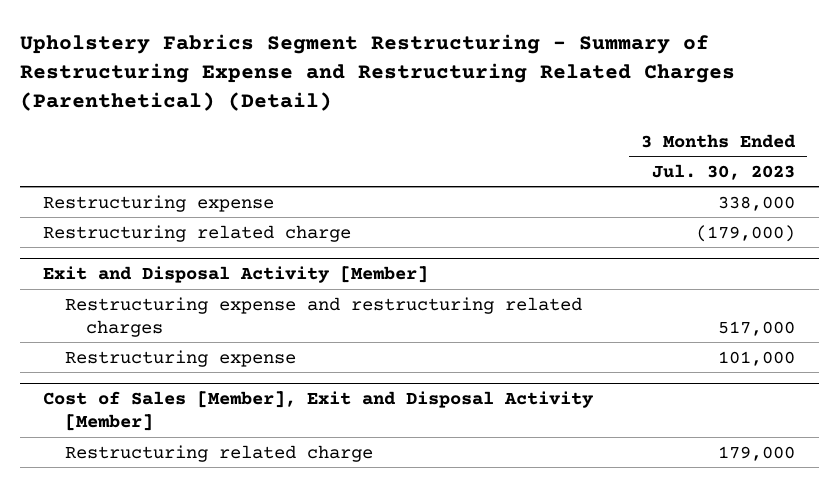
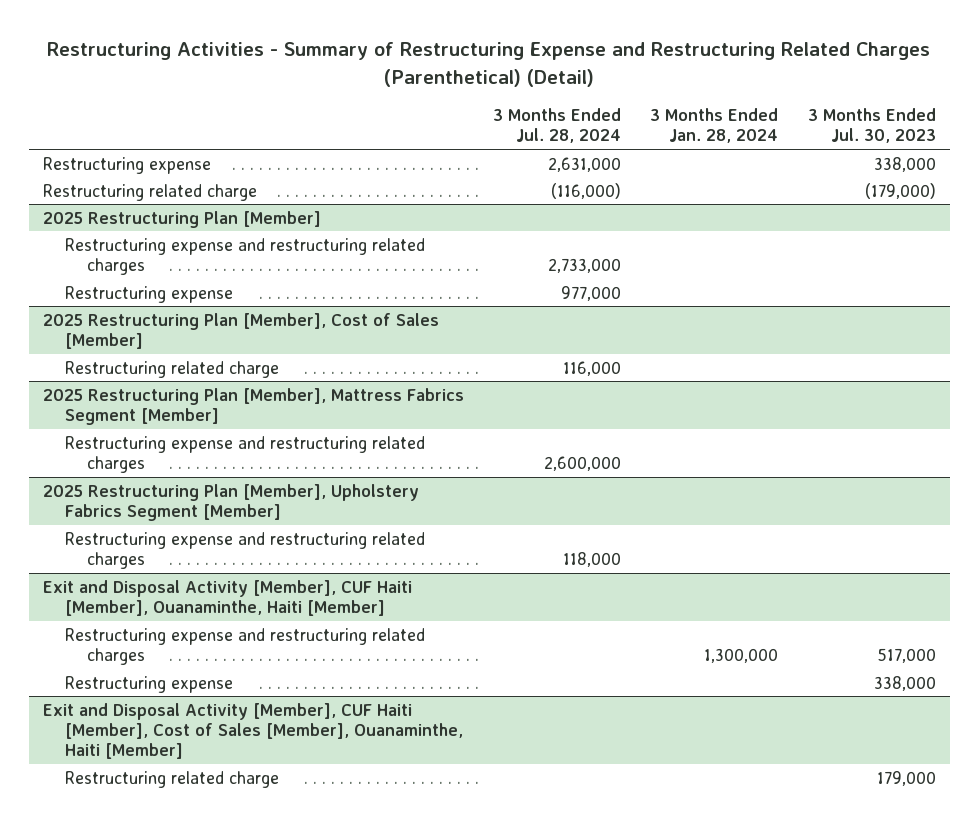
- Upholstery Fabrics Segment Restructuring - Summary of Restructuring Expense and Restructuring Related Charges (Parenthetical) (Detail)
+ Restructuring Activities - Summary of Restructuring Expense and Restructuring Related Charges (Parenthetical) (Detail)
- | 3 Months Ended Jul. 30, 2023
+ | 3 Months Ended Jul. 28, 2024 | 3 Months Ended Jan. 28, 2024 | 3 Months Ended Jul. 30, 2023
- Exit and Disposal Activity [Member]
+ 2025 Restructuring Plan [Member]
+ Restructuring expense and restructuring related charges | 2,733,000 | |
+ Restructuring expense | 977,000 | |
+ 2025 Restructuring Plan [Member], Cost of Sales [Member]
+ Restructuring related charge | 116,000 | |
+ 2025 Restructuring Plan [Member], Mattress Fabrics Segment [Member]
+ Restructuring expense and restructuring related charges | 2,600,000 | |
+ 2025 Restructuring Plan [Member], Upholstery Fabrics Segment [Member]
+ Restructuring expense and restructuring related charges | 118,000 | |
+ Exit and Disposal Activity [Member], CUF Haiti [Member], Ouanaminthe, Haiti [Member]
- Restructuring expense | 101,000
- Cost of Sales [Member], Exit and Disposal Activity [Member]
+ Restructuring expense | | | 338,000
+ Exit and Disposal Activity [Member], CUF Haiti [Member], Cost of Sales [Member], Ouanaminthe, Haiti [Member]

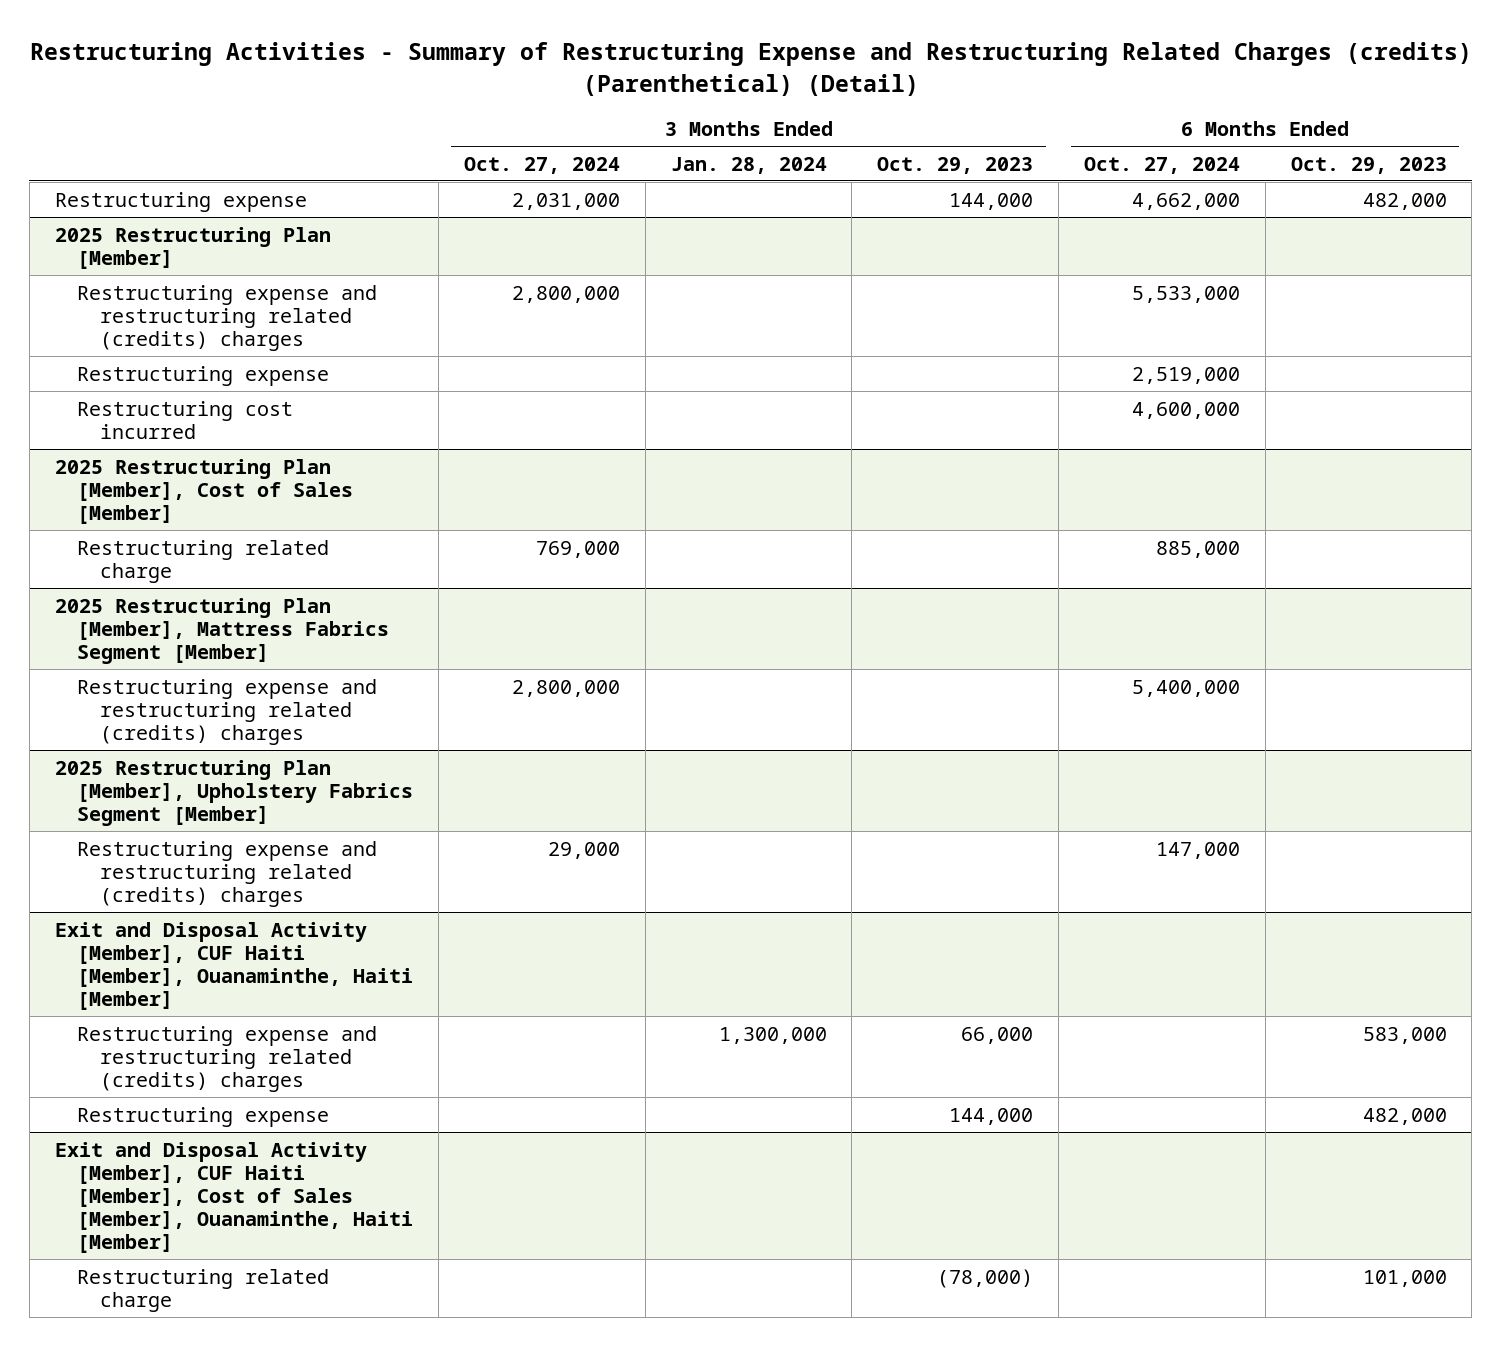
- Restructuring Activities - Summary of Restructuring Expense and Restructuring Related Charges (Parenthetical) (Detail)
+ Restructuring Activities - Summary of Restructuring Expense and Restructuring Related Charges (credits) (Parenthetical) (Detail)
- | 3 Months Ended Jul. 28, 2024 | 3 Months Ended Jan. 28, 2024 | 3 Months Ended Jul. 30, 2023
+ | 3 Months Ended Oct. 27, 2024 | 3 Months Ended Jan. 28, 2024 | 3 Months Ended Oct. 29, 2023 | 6 Months Ended Oct. 27, 2024 | 6 Months Ended Oct. 29, 2023
- Restructuring related charge | (116,000) | | (179,000)
@ 2025 Restructuring Plan [Member]
- Restructuring expense and restructuring related charges | 2,733,000 | |
+ Restructuring expense and restructuring related (credits) charges | 2,800,000 | | | 5,533,000 |
+ Restructuring cost incurred | | | | 4,600,000 |
@ 2025 Restructuring Plan [Member], Mattress Fabrics Segment [Member]
- Restructuring expense and restructuring related charges | 2,600,000 | |
+ Restructuring expense and restructuring related (credits) charges | 2,800,000 | | | 5,400,000 |
@ 2025 Restructuring Plan [Member], Upholstery Fabrics Segment [Member]
- Restructuring expense and restructuring related charges | 118,000 | |
+ Restructuring expense and restructuring related (credits) charges | 29,000 | | | 147,000 |
@ Exit and Disposal Activity [Member], CUF Haiti [Member], Ouanaminthe, Haiti [Member]
- Restructuring expense and restructuring related charges | | 1,300,000 | 517,000
+ Restructuring expense and restructuring related (credits) charges | | 1,300,000 | 66,000 | | 583,000

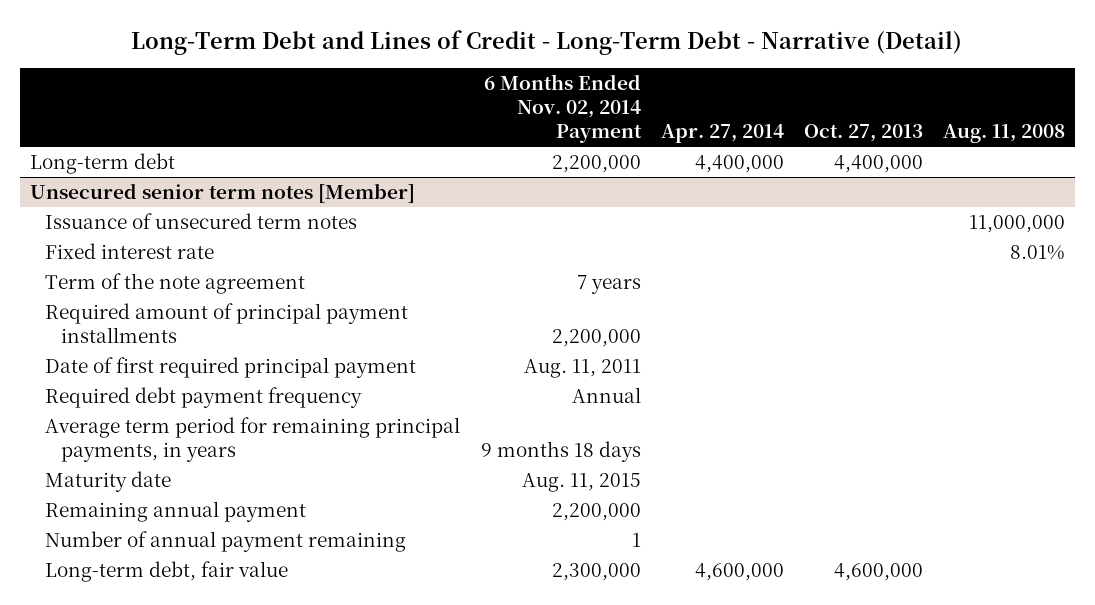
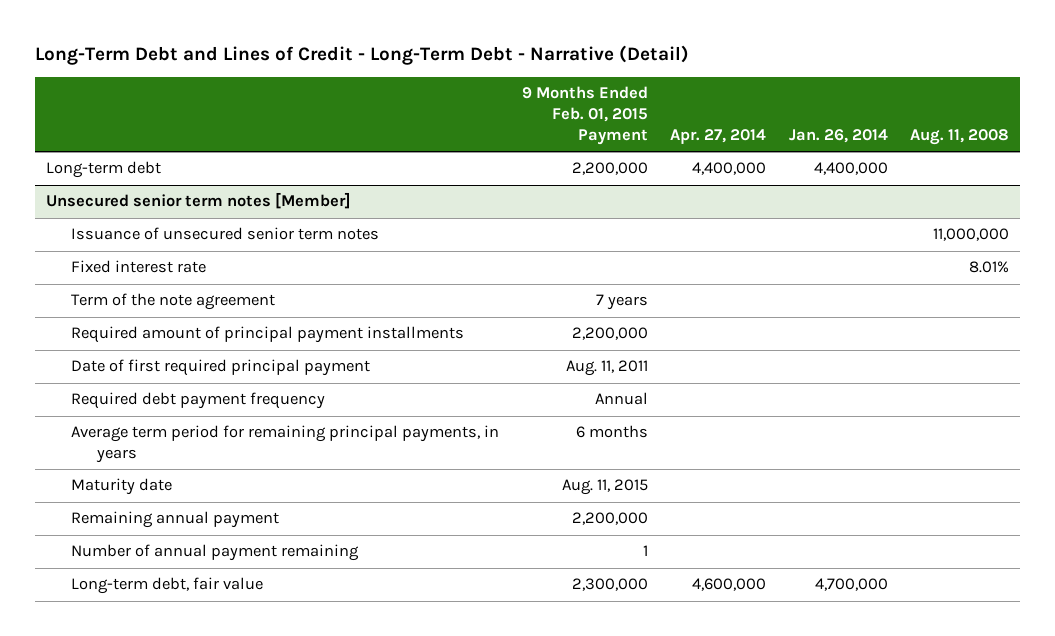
- | 6 Months Ended Nov. 02, 2014 Payment | Apr. 27, 2014 | Oct. 27, 2013 | Aug. 11, 2008
+ | 9 Months Ended Feb. 01, 2015 Payment | Apr. 27, 2014 | Jan. 26, 2014 | Aug. 11, 2008
@ Unsecured senior term notes [Member]
- Issuance of unsecured term notes | | | | 11,000,000
+ Issuance of unsecured senior term notes | | | | 11,000,000

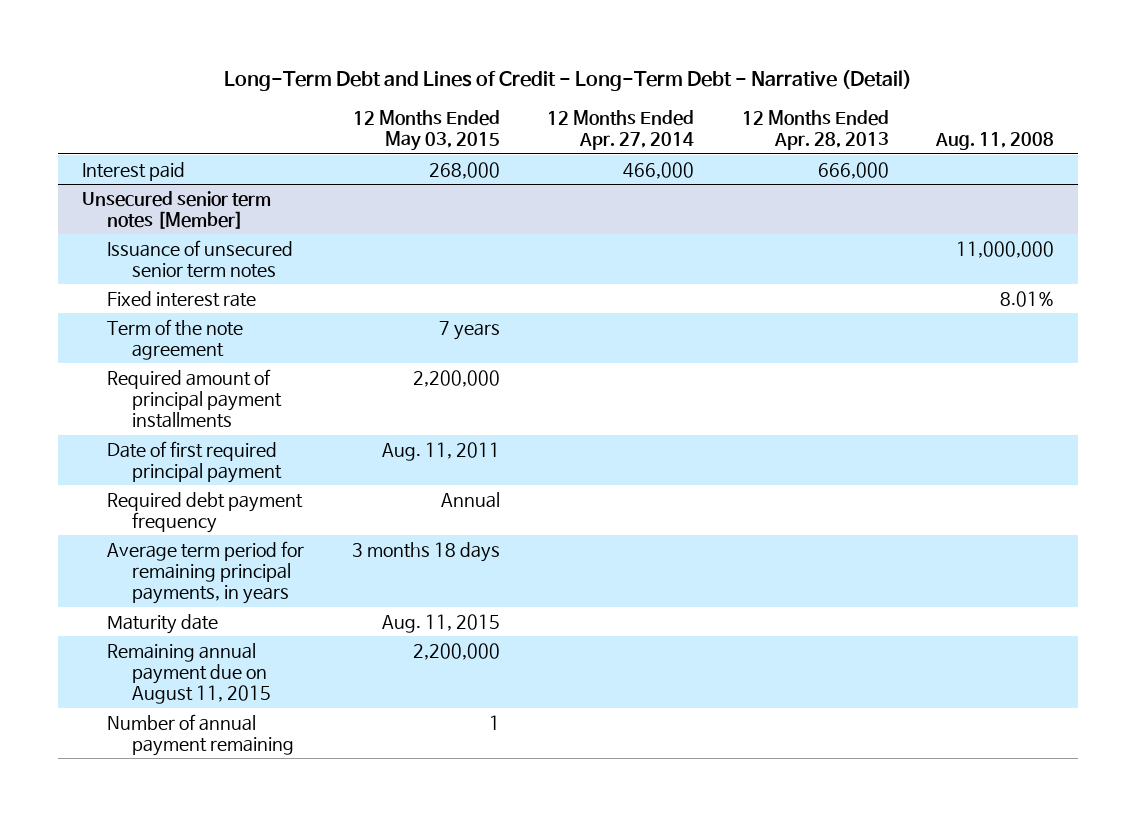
- | 9 Months Ended Feb. 01, 2015 Payment | Apr. 27, 2014 | Jan. 26, 2014 | Aug. 11, 2008
+ | 12 Months Ended May 03, 2015 | 12 Months Ended Apr. 27, 2014 | 12 Months Ended Apr. 28, 2013 | Aug. 11, 2008
- Long-term debt | 2,200,000 | 4,400,000 | 4,400,000 |
+ Interest paid | 268,000 | 466,000 | 666,000 |
@ Unsecured senior term notes [Member]
- Remaining annual payment | 2,200,000 | | |
+ Remaining annual payment due on August 11, 2015 | 2,200,000 | | |
- Long-term debt, fair value | 2,300,000 | 4,600,000 | 4,700,000 |

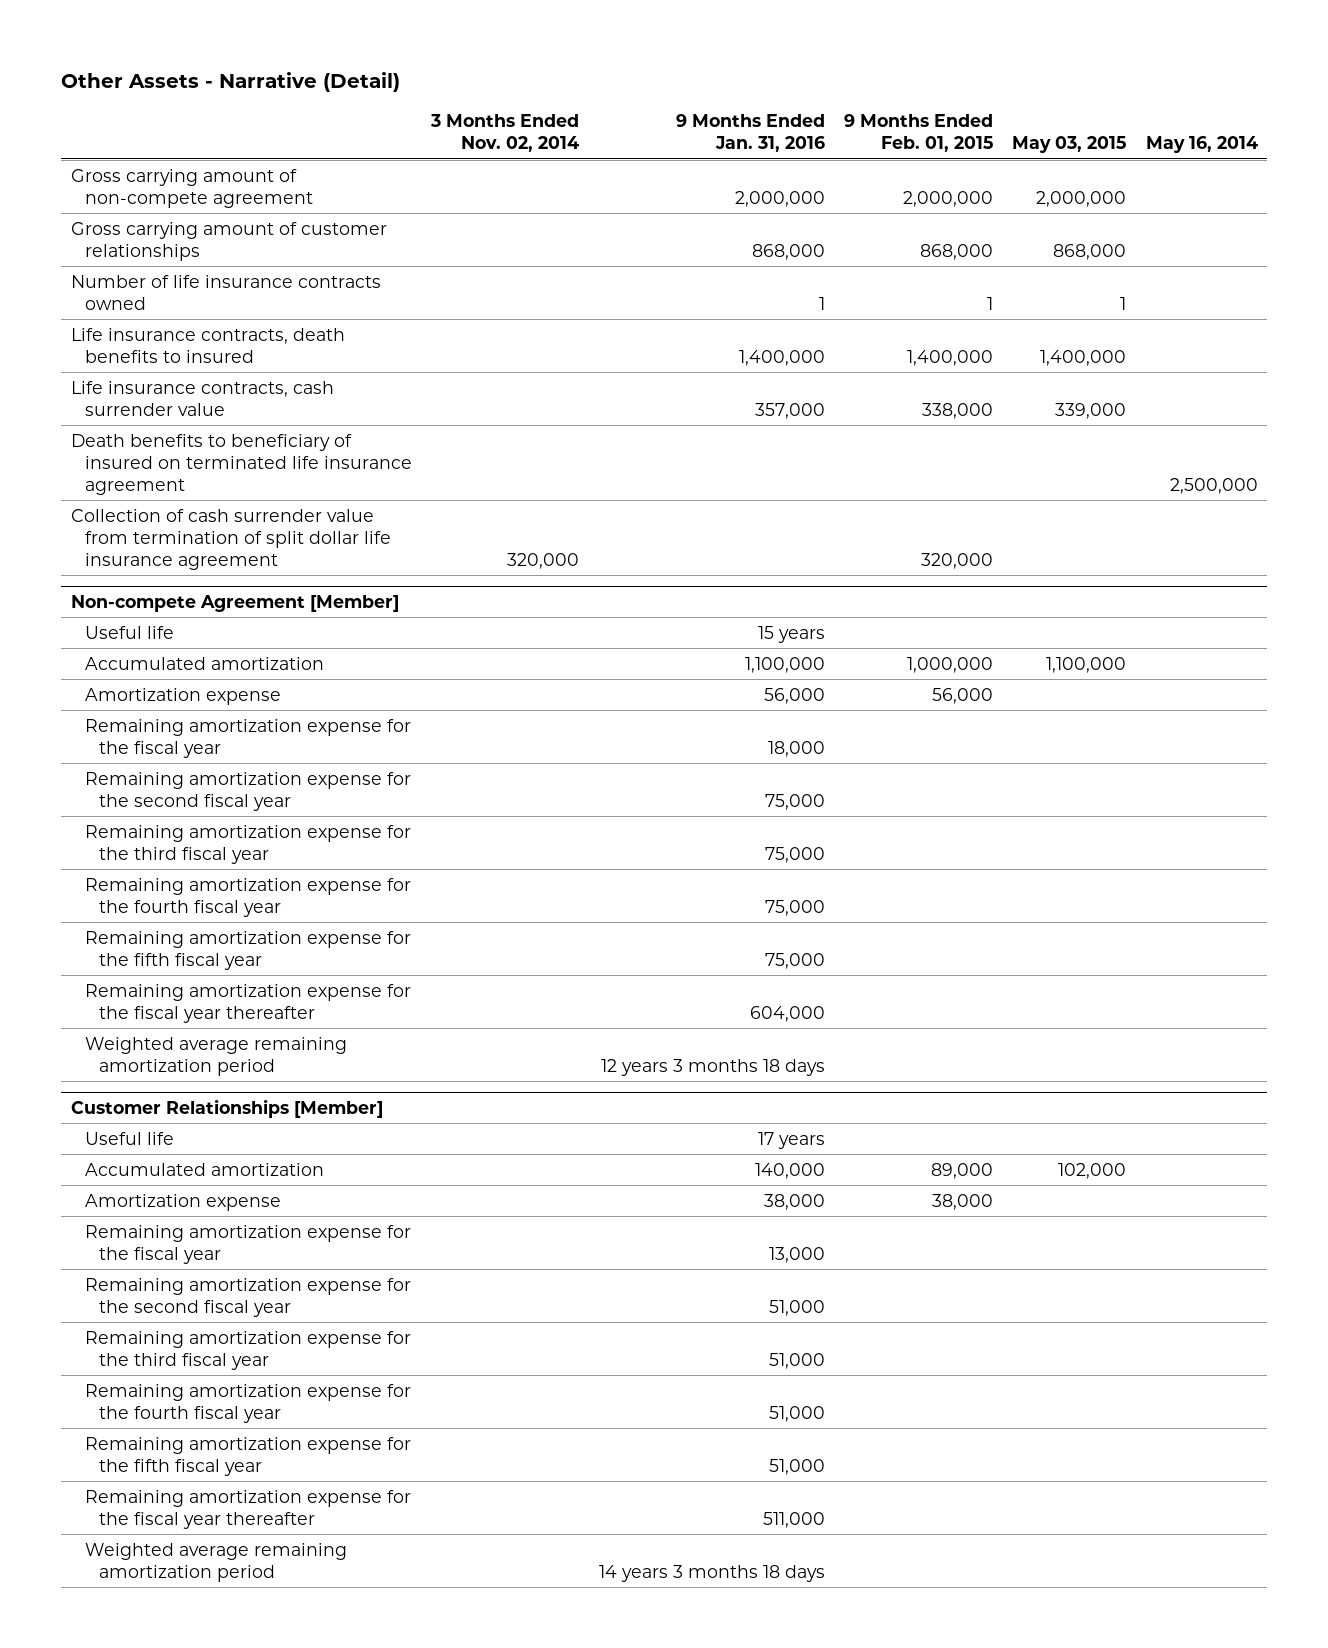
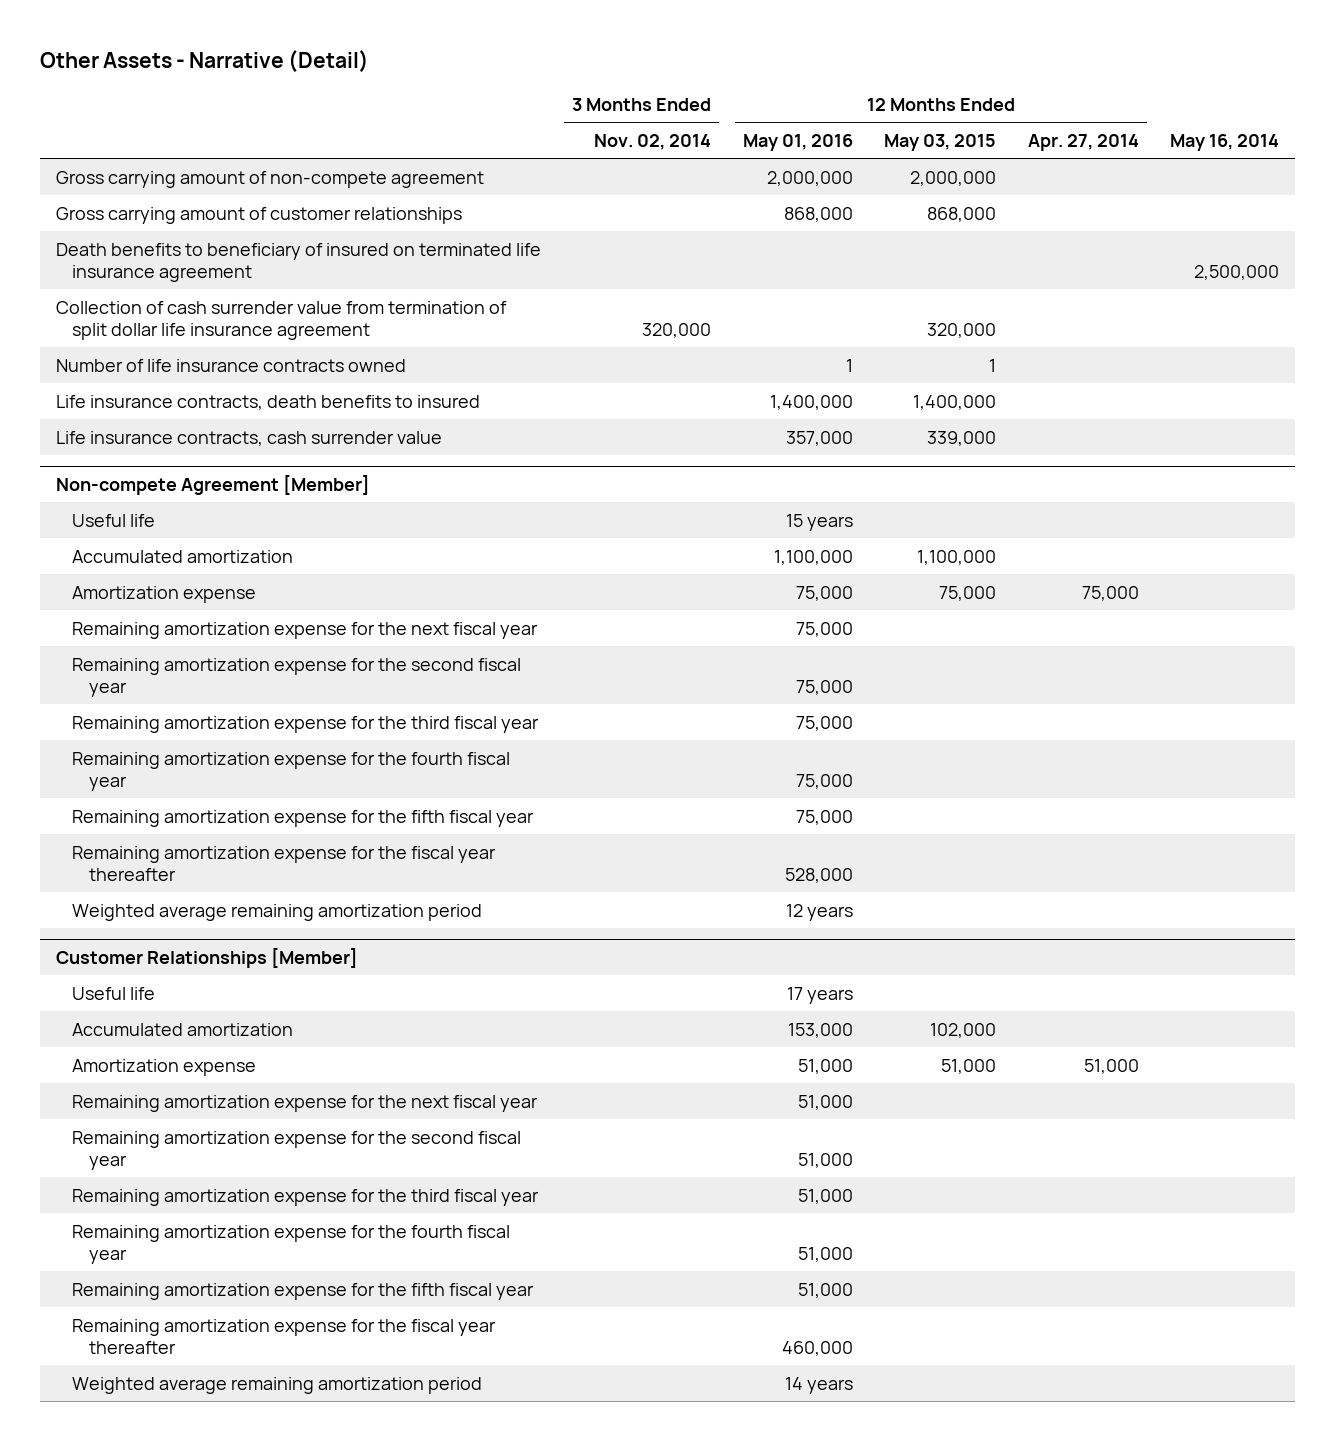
- | 3 Months Ended Nov. 02, 2014 | 9 Months Ended Jan. 31, 2016 | 9 Months Ended Feb. 01, 2015 | May 03, 2015 | May 16, 2014
+ | 3 Months Ended Nov. 02, 2014 | 12 Months Ended May 01, 2016 | 12 Months Ended May 03, 2015 | 12 Months Ended Apr. 27, 2014 | May 16, 2014
moved up: Death benefits to beneficiary of insured on terminated life insurance agreement | | | | | 2,500,000
moved up: Collection of cash surrender value from termination of split dollar life insurance agreement | 320,000 | | 320,000 | |
@ Non-compete Agreement [Member]
- Remaining amortization expense for the fiscal year | | 18,000 | | |
+ Remaining amortization expense for the next fiscal year | | 75,000 | | |
@ Customer Relationships [Member]
- Remaining amortization expense for the fiscal year | | 13,000 | | |
+ Remaining amortization expense for the next fiscal year | | 51,000 | | |

